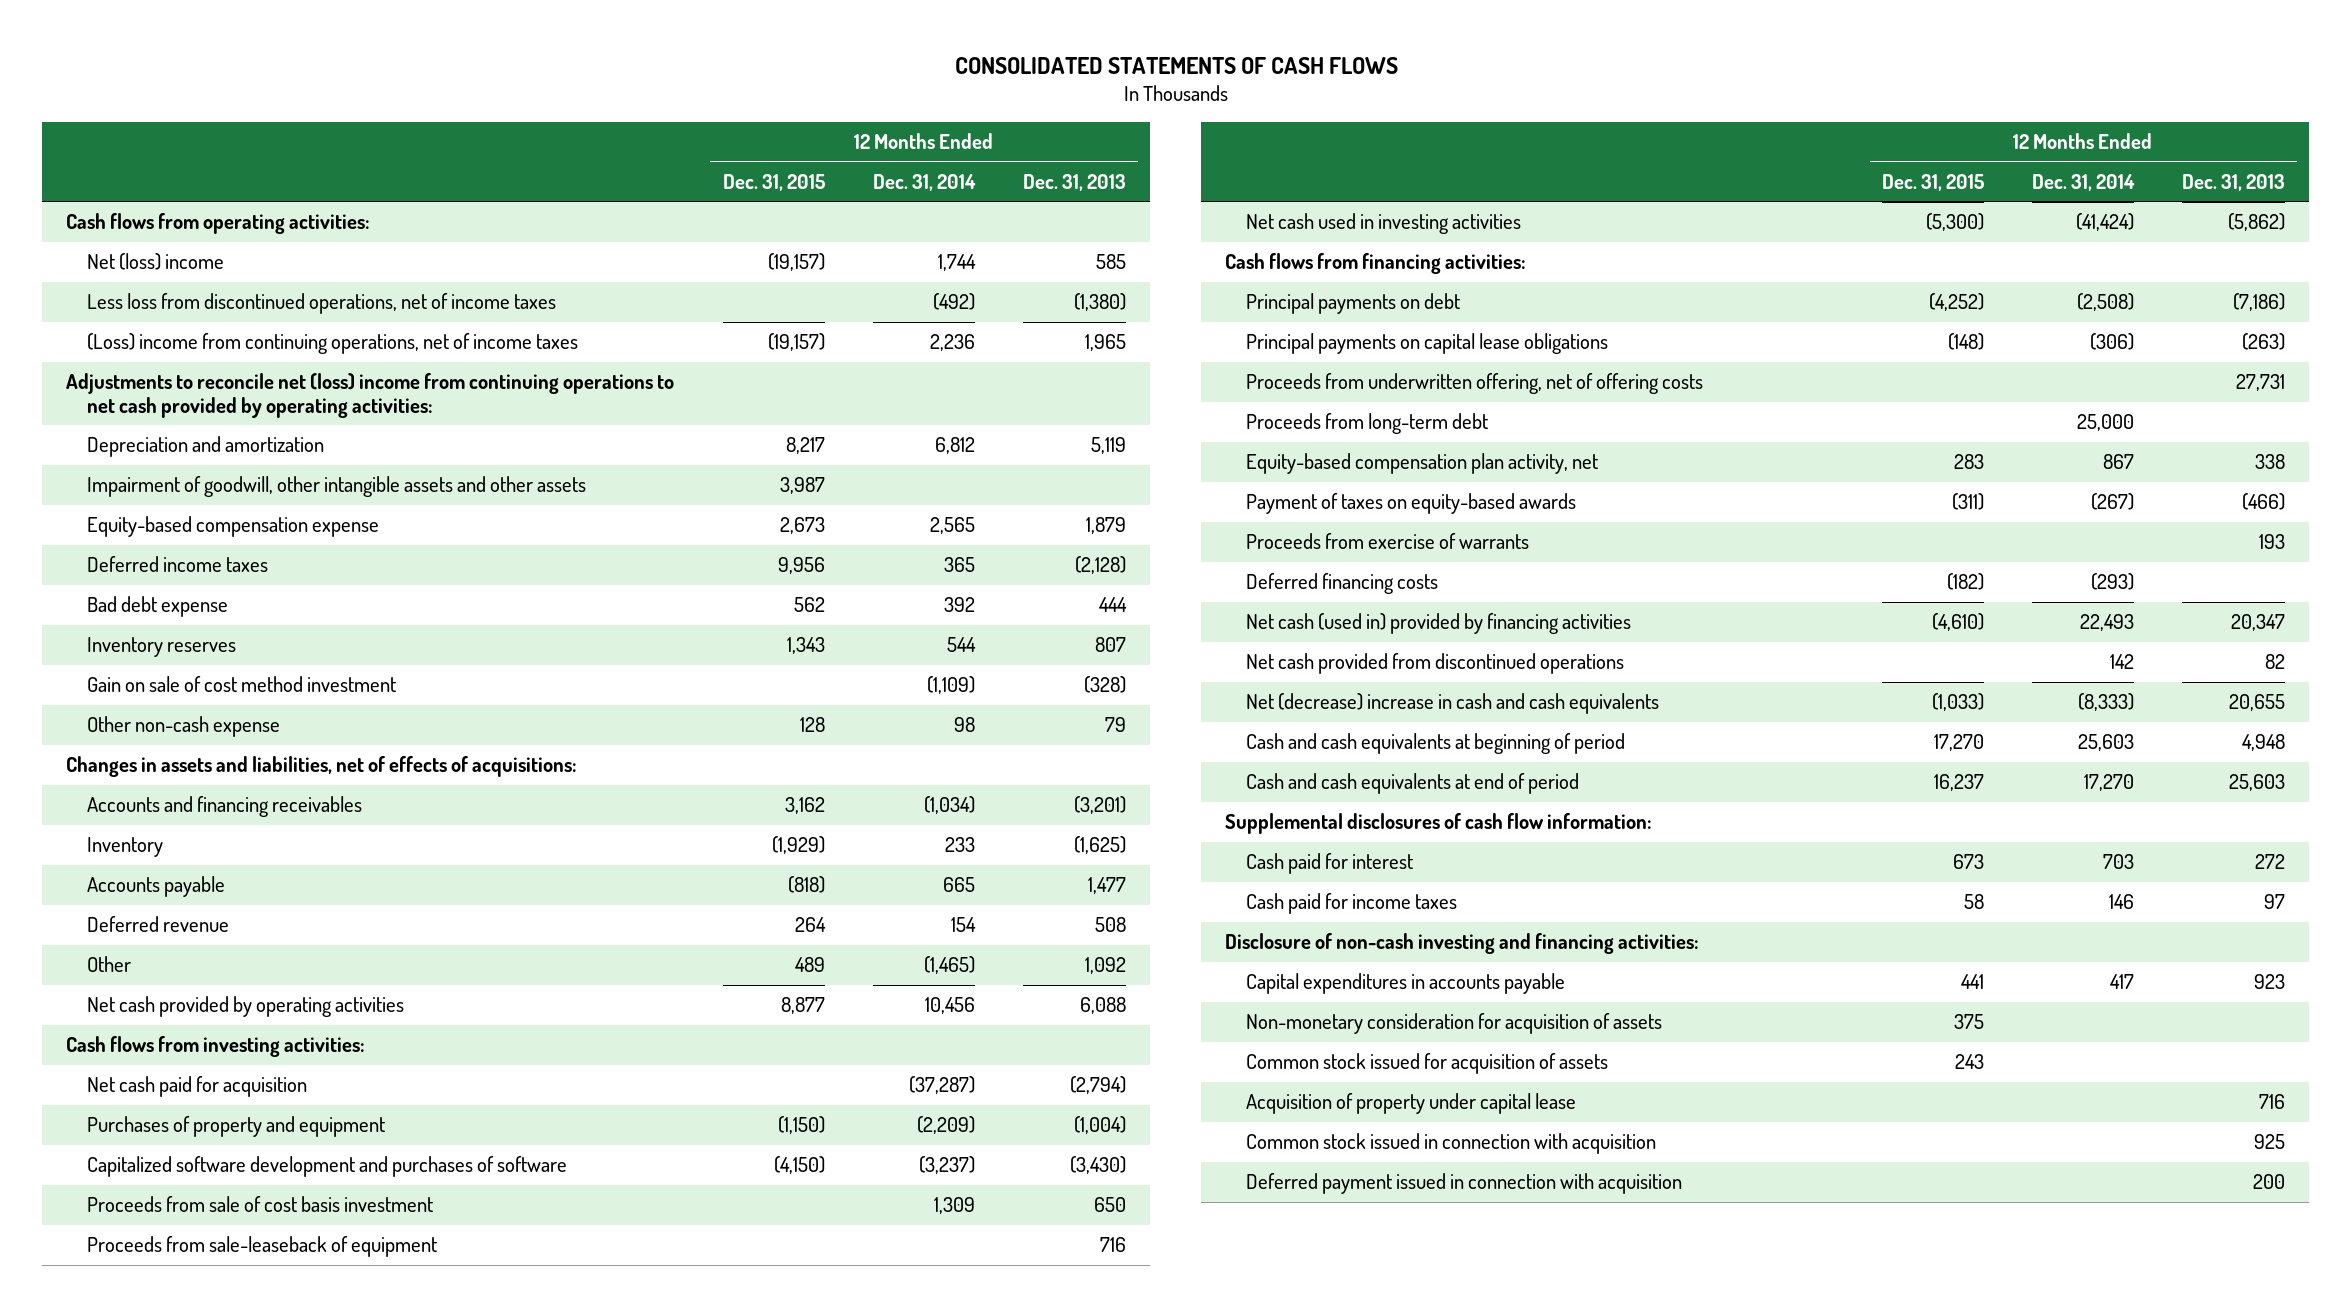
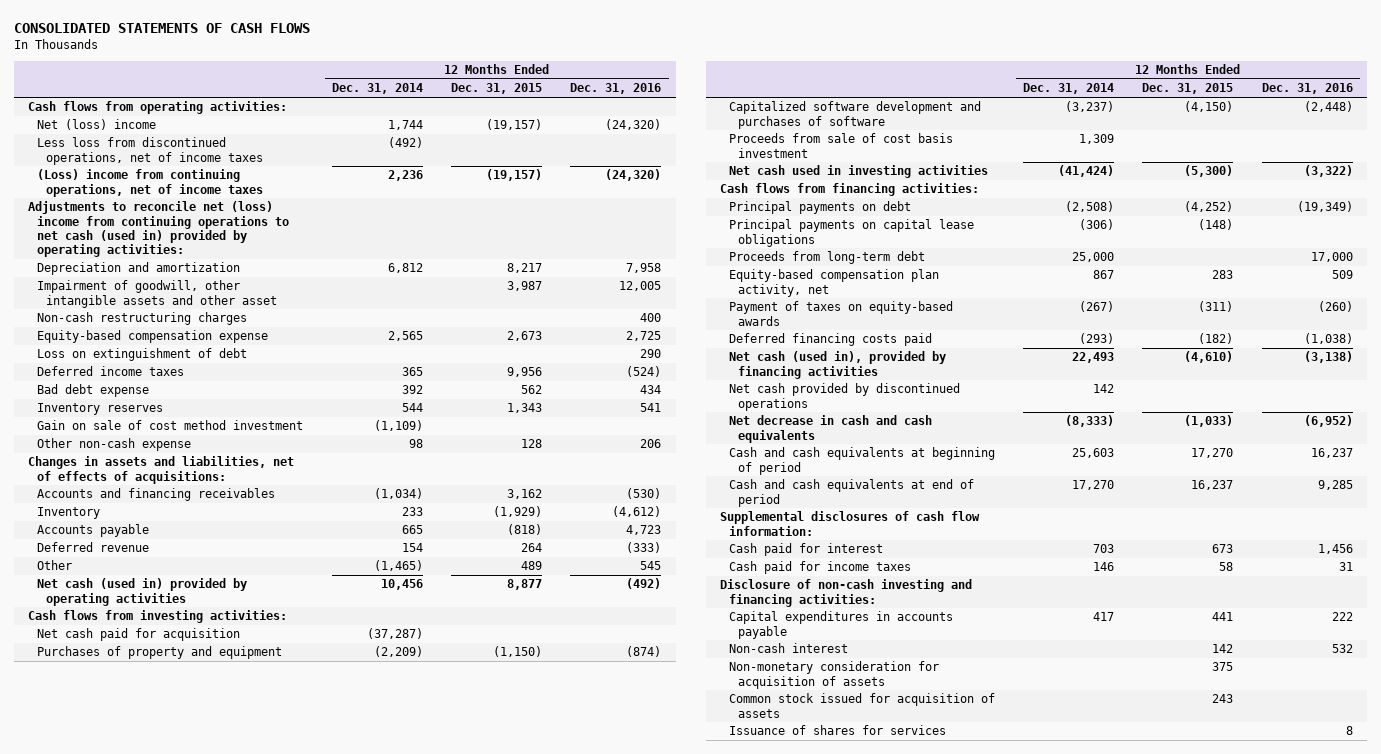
- | 12 Months Ended Dec. 31, 2015 | 12 Months Ended Dec. 31, 2014 | 12 Months Ended Dec. 31, 2013
+ | 12 Months Ended Dec. 31, 2014 | 12 Months Ended Dec. 31, 2015 | 12 Months Ended Dec. 31, 2016
- Adjustments to reconcile net (loss) income from continuing operations to net cash provided by operating activities:
+ Adjustments to reconcile net (loss) income from continuing operations to net cash (used in) provided by operating activities:
- Impairment of goodwill, other intangible assets and other assets | 3,987 | |
+ Impairment of goodwill, other intangible assets and other asset | | 3,987 | 12,005
+ Non-cash restructuring charges | | | 400
+ Loss on extinguishment of debt | | | 290
- Net cash provided by operating activities | 8,877 | 10,456 | 6,088
+ Net cash (used in) provided by operating activities | 10,456 | 8,877 | (492)
- Proceeds from sale-leaseback of equipment | | | 716
- Proceeds from underwritten offering, net of offering costs | | | 27,731
- Proceeds from exercise of warrants | | | 193
- Deferred financing costs | (182) | (293) |
- Net cash (used in) provided by financing activities | (4,610) | 22,493 | 20,347
- Net cash provided from discontinued operations | | 142 | 82
- Net (decrease) increase in cash and cash equivalents | (1,033) | (8,333) | 20,655
+ Deferred financing costs paid | (293) | (182) | (1,038)
+ Net cash (used in), provided by financing activities | 22,493 | (4,610) | (3,138)
+ Net cash provided by discontinued operations | 142 | |
+ Net decrease in cash and cash equivalents | (8,333) | (1,033) | (6,952)
+ Non-cash interest | | 142 | 532
- Acquisition of property under capital lease | | | 716
- Common stock issued in connection with acquisition | | | 925
- Deferred payment issued in connection with acquisition | | | 200
+ Issuance of shares for services | | | 8

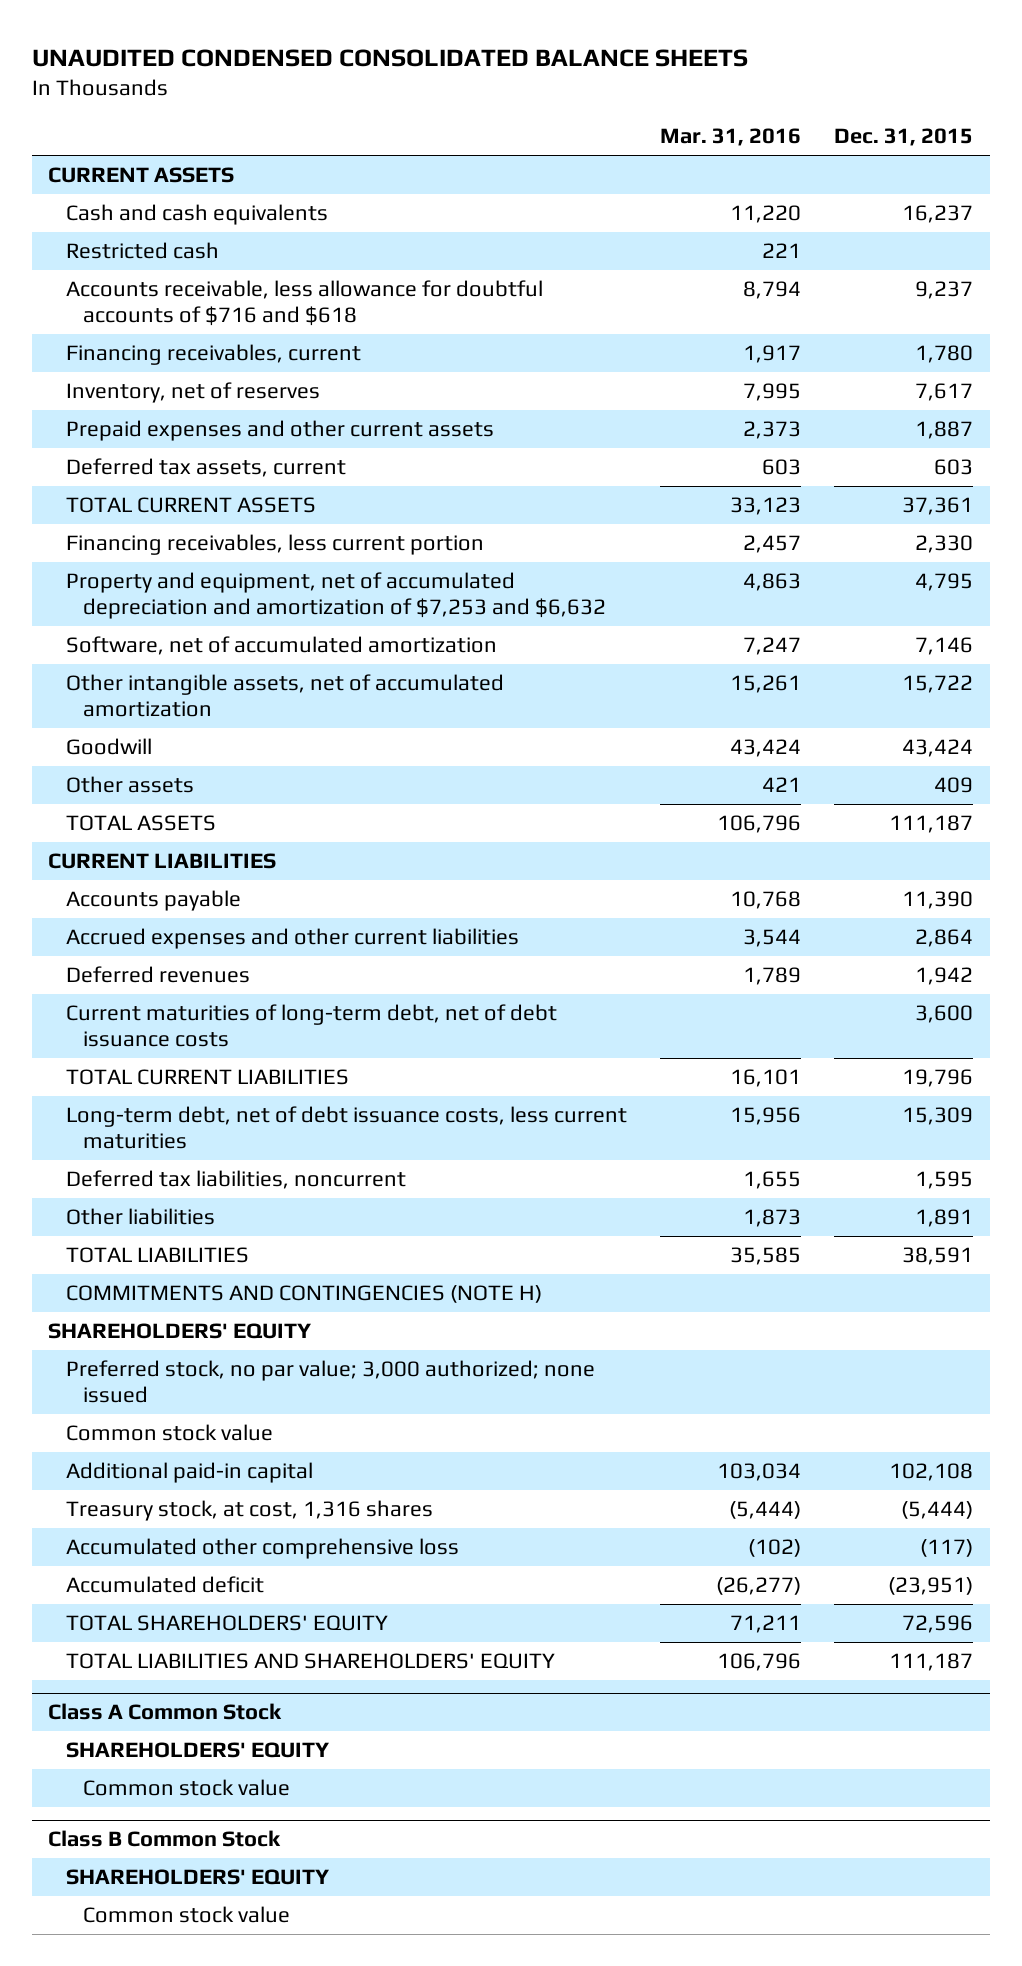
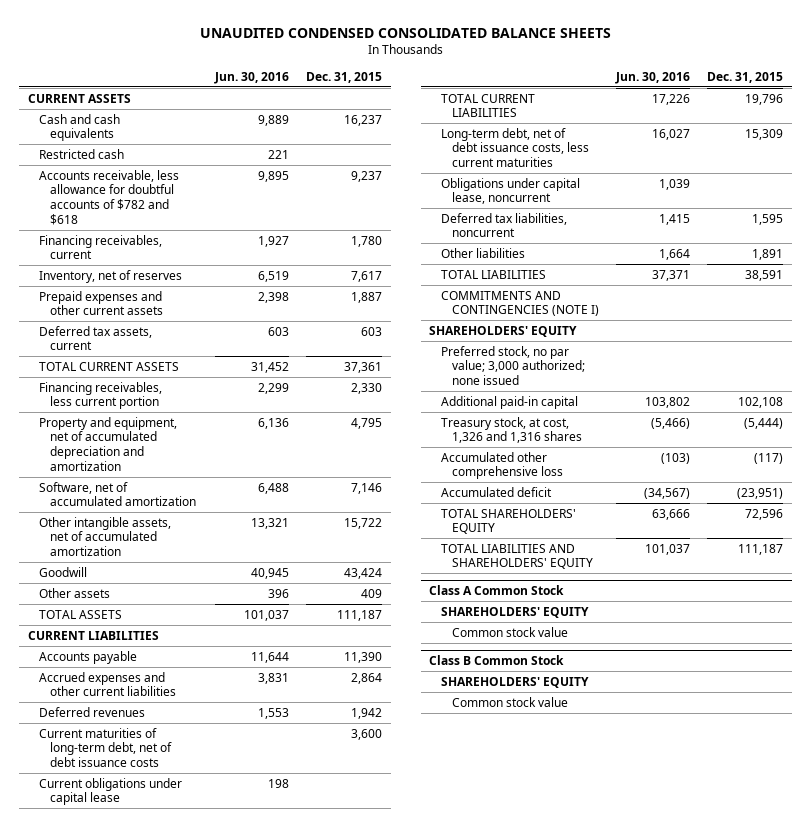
- | Mar. 31, 2016 | Dec. 31, 2015
+ | Jun. 30, 2016 | Dec. 31, 2015
- Accounts receivable, less allowance for doubtful accounts of $716 and $618 | 8,794 | 9,237
+ Accounts receivable, less allowance for doubtful accounts of $782 and $618 | 9,895 | 9,237
- Property and equipment, net of accumulated depreciation and amortization of $7,253 and $6,632 | 4,863 | 4,795
+ Property and equipment, net of accumulated depreciation and amortization | 6,136 | 4,795
+ Current obligations under capital lease | 198 |
+ Obligations under capital lease, noncurrent | 1,039 |
- COMMITMENTS AND CONTINGENCIES (NOTE H)
+ COMMITMENTS AND CONTINGENCIES (NOTE I)
- Common stock value
- Treasury stock, at cost, 1,316 shares | (5,444) | (5,444)
+ Treasury stock, at cost, 1,326 and 1,316 shares | (5,466) | (5,444)

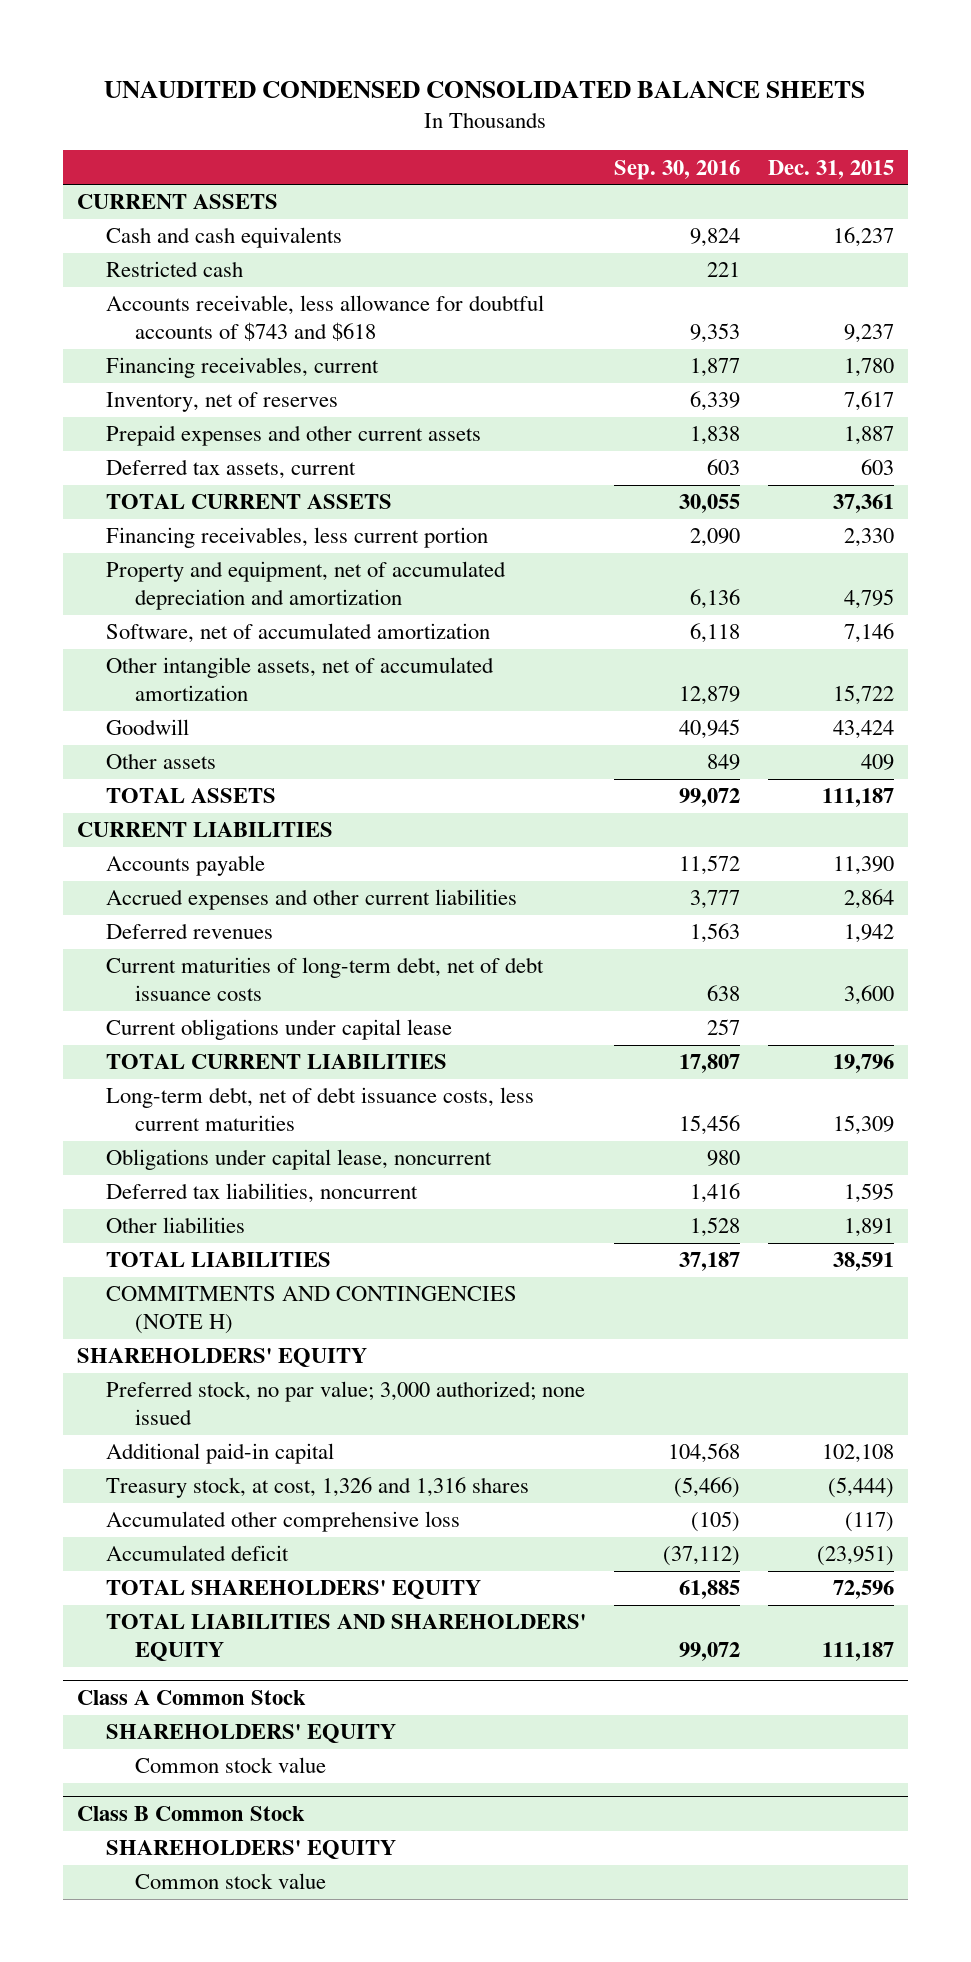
- | Jun. 30, 2016 | Dec. 31, 2015
+ | Sep. 30, 2016 | Dec. 31, 2015
- Accounts receivable, less allowance for doubtful accounts of $782 and $618 | 9,895 | 9,237
+ Accounts receivable, less allowance for doubtful accounts of $743 and $618 | 9,353 | 9,237
- COMMITMENTS AND CONTINGENCIES (NOTE I)
+ COMMITMENTS AND CONTINGENCIES (NOTE H)

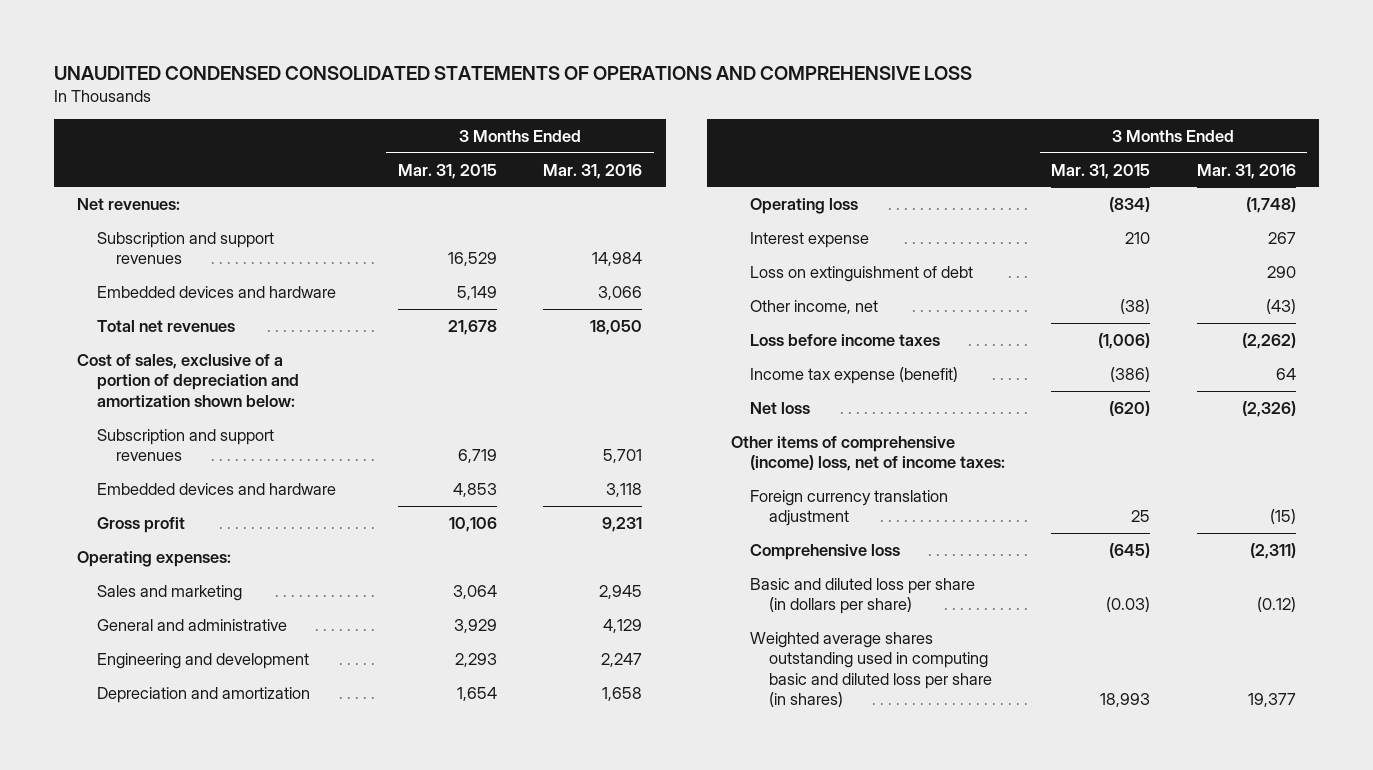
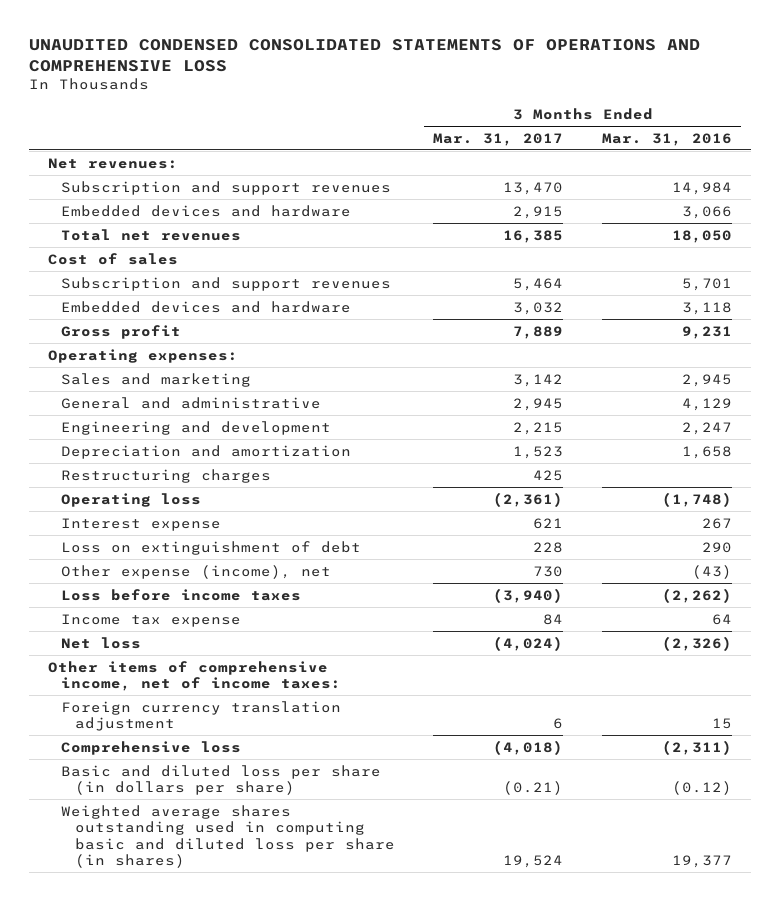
- | 3 Months Ended Mar. 31, 2015 | 3 Months Ended Mar. 31, 2016
+ | 3 Months Ended Mar. 31, 2017 | 3 Months Ended Mar. 31, 2016
- Cost of sales, exclusive of a portion of depreciation and amortization shown below:
+ Cost of sales
+ Restructuring charges | 425 |
- Other income, net | (38) | (43)
+ Other expense (income), net | 730 | (43)
- Income tax expense (benefit) | (386) | 64
+ Income tax expense | 84 | 64
- Other items of comprehensive (income) loss, net of income taxes:
- Foreign currency translation adjustment | 25 | (15)
+ Other items of comprehensive income, net of income taxes:
+ Foreign currency translation adjustment | 6 | 15

